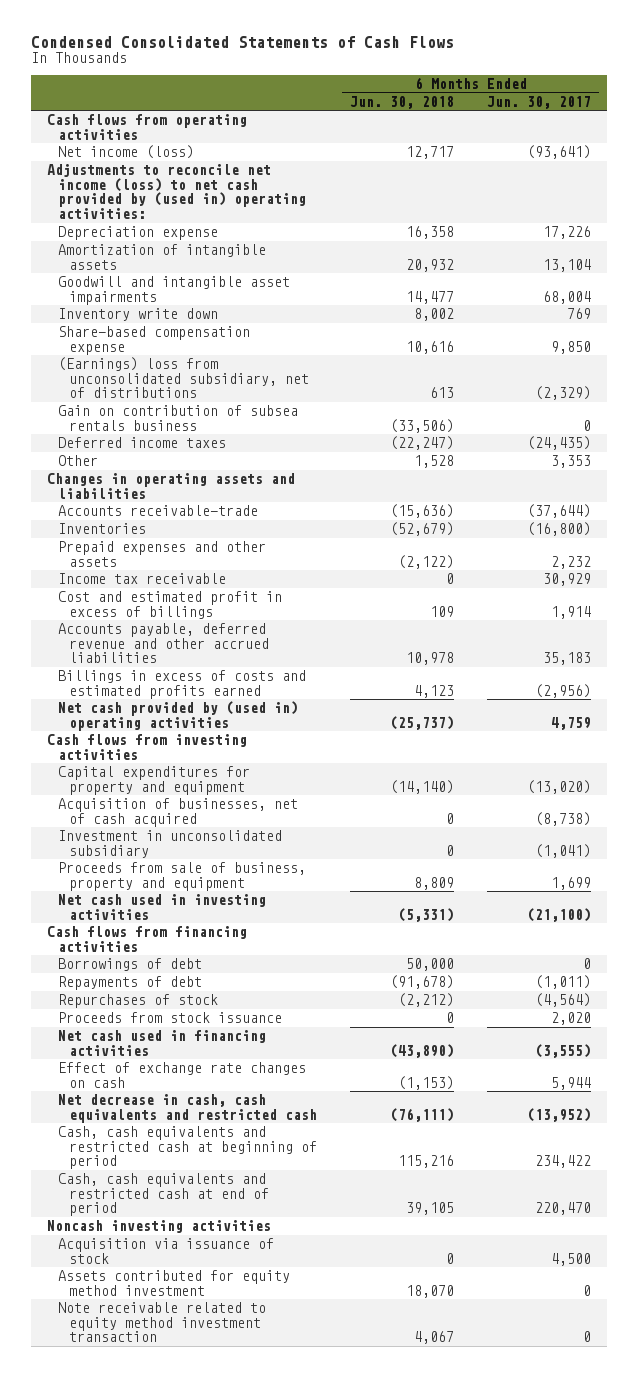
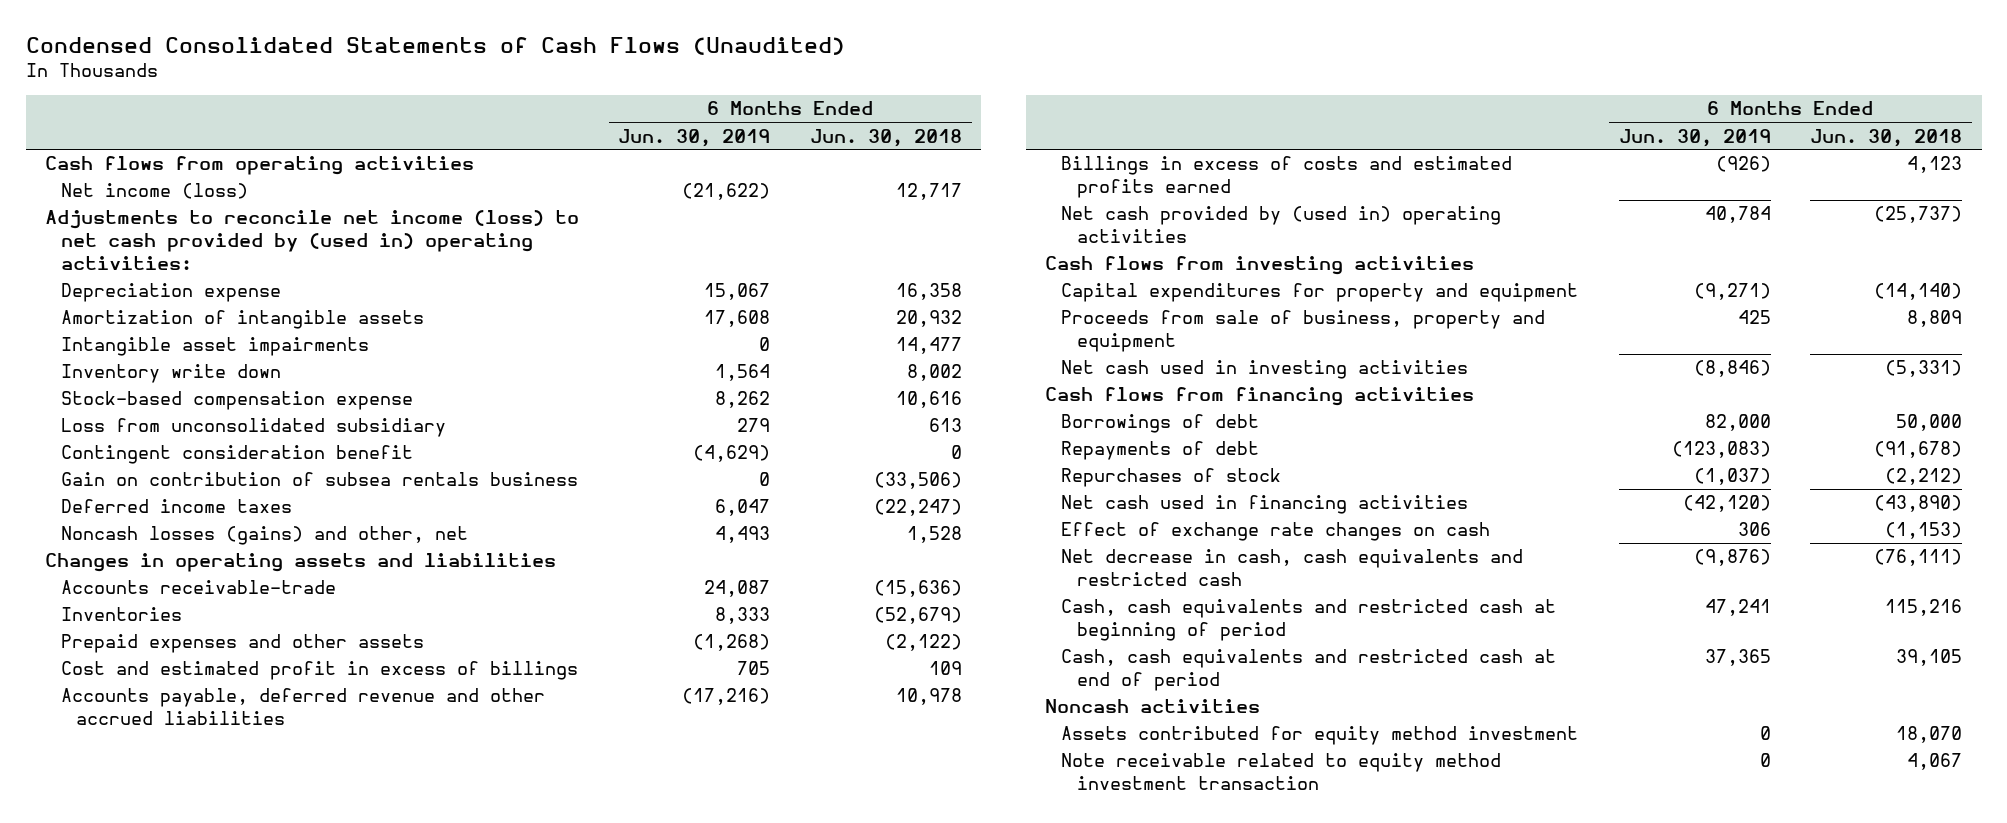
- Condensed Consolidated Statements of Cash Flows
+ Condensed Consolidated Statements of Cash Flows (Unaudited)
- | 6 Months Ended Jun. 30, 2018 | 6 Months Ended Jun. 30, 2017
+ | 6 Months Ended Jun. 30, 2019 | 6 Months Ended Jun. 30, 2018
- Goodwill and intangible asset impairments | 14,477 | 68,004
+ Intangible asset impairments | 0 | 14,477
- Share-based compensation expense | 10,616 | 9,850
- (Earnings) loss from unconsolidated subsidiary, net of distributions | 613 | (2,329)
+ Stock-based compensation expense | 8,262 | 10,616
+ Loss from unconsolidated subsidiary | 279 | 613
+ Contingent consideration benefit | (4,629) | 0
- Other | 1,528 | 3,353
+ Noncash losses (gains) and other, net | 4,493 | 1,528
- Income tax receivable | 0 | 30,929
- Acquisition of businesses, net of cash acquired | 0 | (8,738)
- Investment in unconsolidated subsidiary | 0 | (1,041)
- Proceeds from stock issuance | 0 | 2,020
- Noncash investing activities
- Acquisition via issuance of stock | 0 | 4,500
+ Noncash activities

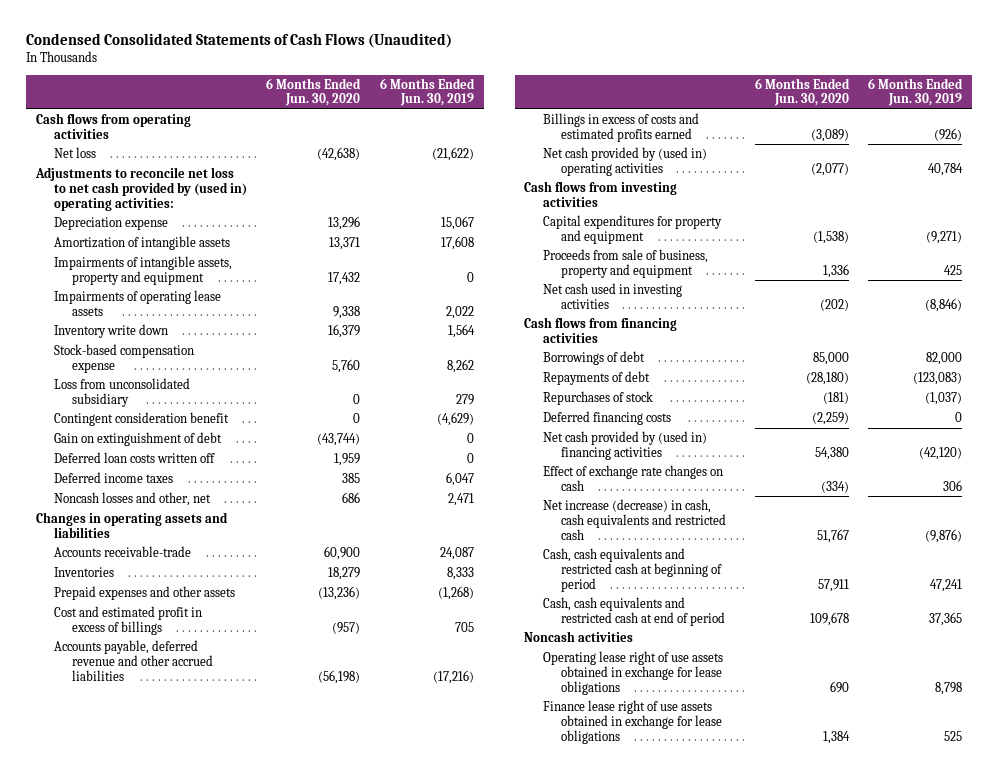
- | 6 Months Ended Jun. 30, 2019 | 6 Months Ended Jun. 30, 2018
+ | 6 Months Ended Jun. 30, 2020 | 6 Months Ended Jun. 30, 2019
- Net income (loss) | (21,622) | 12,717
- Adjustments to reconcile net income (loss) to net cash provided by (used in) operating activities:
+ Net loss | (42,638) | (21,622)
+ Adjustments to reconcile net loss to net cash provided by (used in) operating activities:
- Intangible asset impairments | 0 | 14,477
+ Impairments of intangible assets, property and equipment | 17,432 | 0
+ Impairments of operating lease assets | 9,338 | 2,022
- Gain on contribution of subsea rentals business | 0 | (33,506)
+ Gain on extinguishment of debt | (43,744) | 0
+ Deferred loan costs written off | 1,959 | 0
- Noncash losses (gains) and other, net | 4,493 | 1,528
+ Noncash losses and other, net | 686 | 2,471
- Net cash used in financing activities | (42,120) | (43,890)
+ Deferred financing costs | (2,259) | 0
+ Net cash provided by (used in) financing activities | 54,380 | (42,120)
- Net decrease in cash, cash equivalents and restricted cash | (9,876) | (76,111)
+ Net increase (decrease) in cash, cash equivalents and restricted cash | 51,767 | (9,876)
- Assets contributed for equity method investment | 0 | 18,070
- Note receivable related to equity method investment transaction | 0 | 4,067
+ Operating lease right of use assets obtained in exchange for lease obligations | 690 | 8,798
+ Finance lease right of use assets obtained in exchange for lease obligations | 1,384 | 525

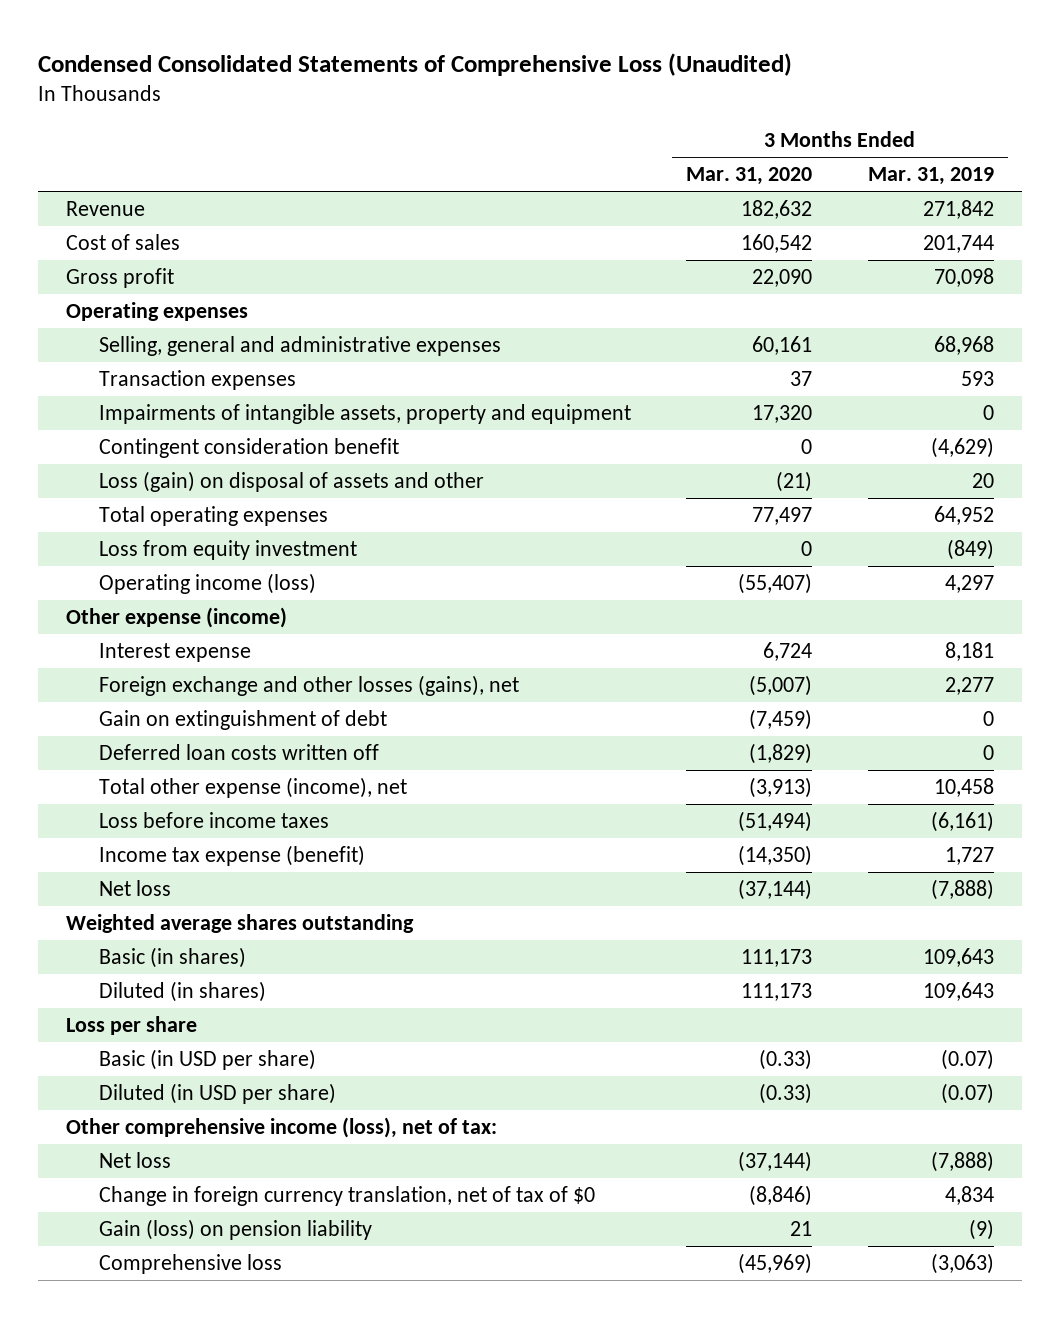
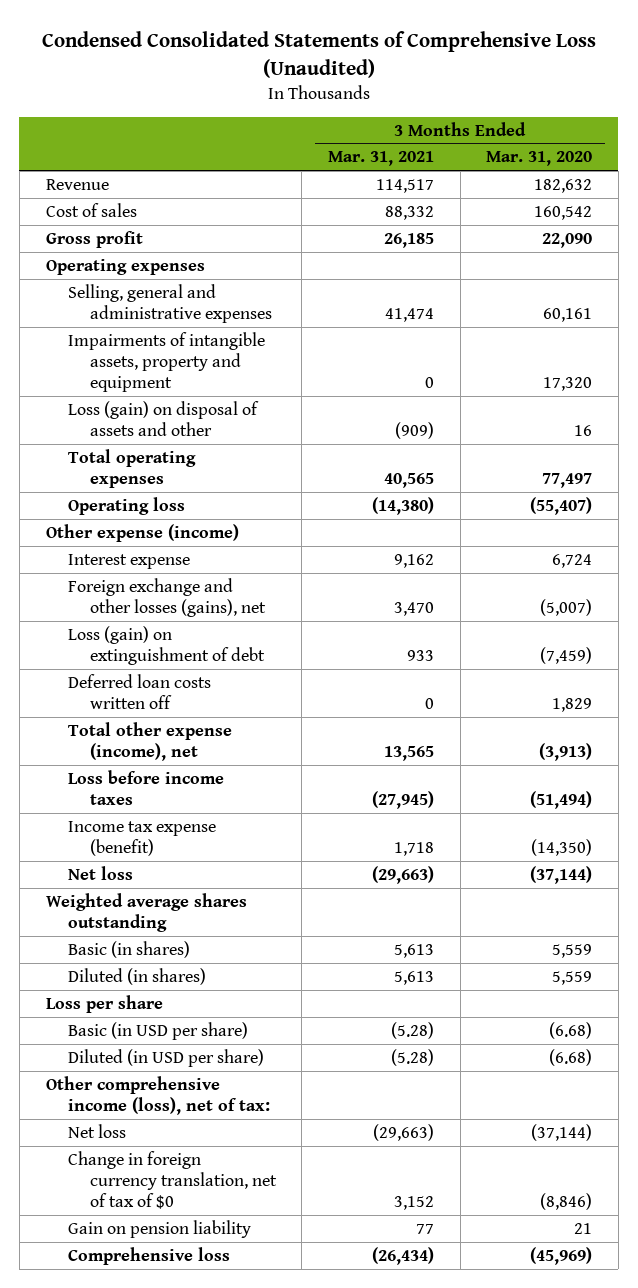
- | 3 Months Ended Mar. 31, 2020 | 3 Months Ended Mar. 31, 2019
+ | 3 Months Ended Mar. 31, 2021 | 3 Months Ended Mar. 31, 2020
- Transaction expenses | 37 | 593
- Contingent consideration benefit | 0 | (4,629)
- Loss (gain) on disposal of assets and other | (21) | 20
+ Loss (gain) on disposal of assets and other | (909) | 16
- Loss from equity investment | 0 | (849)
- Operating income (loss) | (55,407) | 4,297
+ Operating loss | (14,380) | (55,407)
- Gain on extinguishment of debt | (7,459) | 0
- Deferred loan costs written off | (1,829) | 0
+ Loss (gain) on extinguishment of debt | 933 | (7,459)
+ Deferred loan costs written off | 0 | 1,829
- Basic (in shares) | 111,173 | 109,643
- Diluted (in shares) | 111,173 | 109,643
+ Basic (in shares) | 5,613 | 5,559
+ Diluted (in shares) | 5,613 | 5,559
- Basic (in USD per share) | (0.33) | (0.07)
- Diluted (in USD per share) | (0.33) | (0.07)
+ Basic (in USD per share) | (5.28) | (6.68)
+ Diluted (in USD per share) | (5.28) | (6.68)
- Gain (loss) on pension liability | 21 | (9)
+ Gain on pension liability | 77 | 21

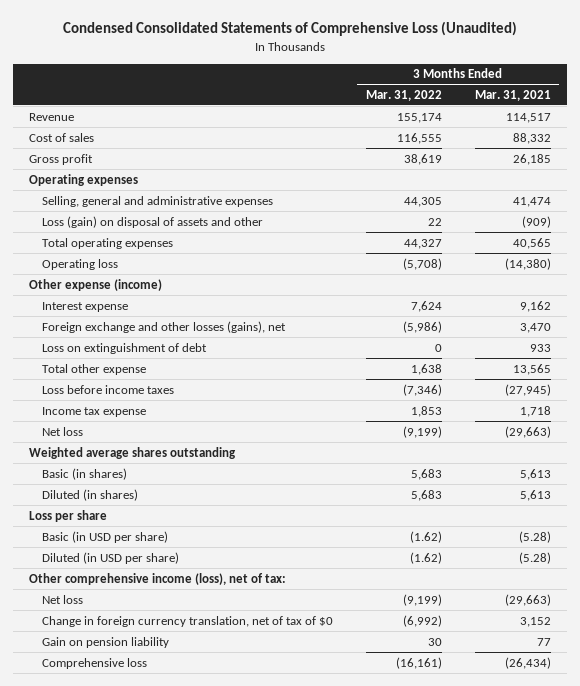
- | 3 Months Ended Mar. 31, 2021 | 3 Months Ended Mar. 31, 2020
+ | 3 Months Ended Mar. 31, 2022 | 3 Months Ended Mar. 31, 2021
- Impairments of intangible assets, property and equipment | 0 | 17,320
- Loss (gain) on extinguishment of debt | 933 | (7,459)
- Deferred loan costs written off | 0 | 1,829
- Total other expense (income), net | 13,565 | (3,913)
+ Loss on extinguishment of debt | 0 | 933
+ Total other expense | 1,638 | 13,565
- Income tax expense (benefit) | 1,718 | (14,350)
+ Income tax expense | 1,853 | 1,718

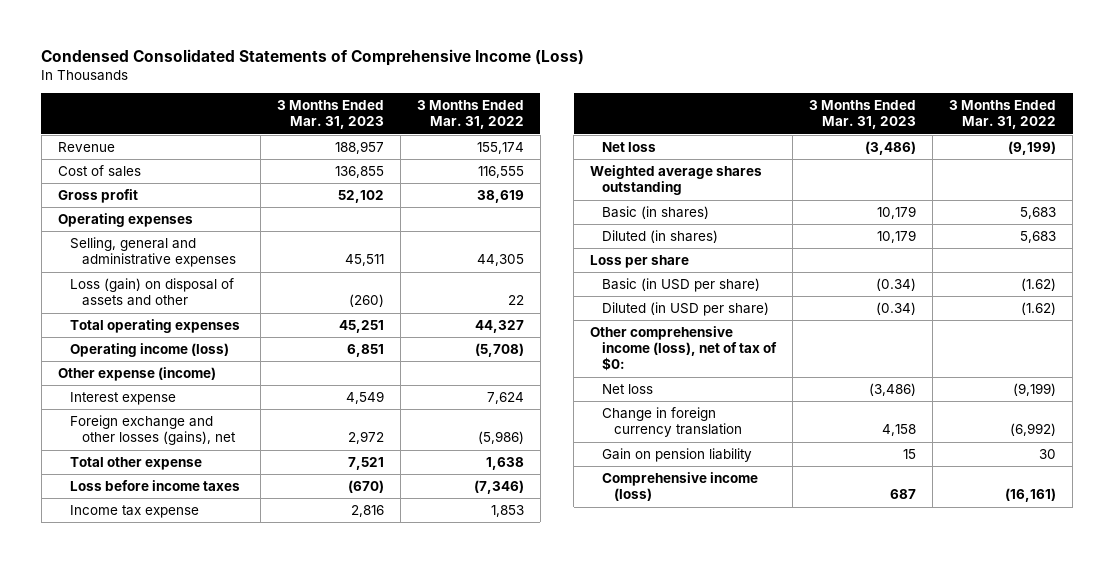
- Condensed Consolidated Statements of Comprehensive Loss (Unaudited)
+ Condensed Consolidated Statements of Comprehensive Income (Loss)
- | 3 Months Ended Mar. 31, 2022 | 3 Months Ended Mar. 31, 2021
+ | 3 Months Ended Mar. 31, 2023 | 3 Months Ended Mar. 31, 2022
- Operating loss | (5,708) | (14,380)
+ Operating income (loss) | 6,851 | (5,708)
- Loss on extinguishment of debt | 0 | 933
- Other comprehensive income (loss), net of tax:
+ Other comprehensive income (loss), net of tax of $0:
- Change in foreign currency translation, net of tax of $0 | (6,992) | 3,152
+ Change in foreign currency translation | 4,158 | (6,992)
- Comprehensive loss | (16,161) | (26,434)
+ Comprehensive income (loss) | 687 | (16,161)

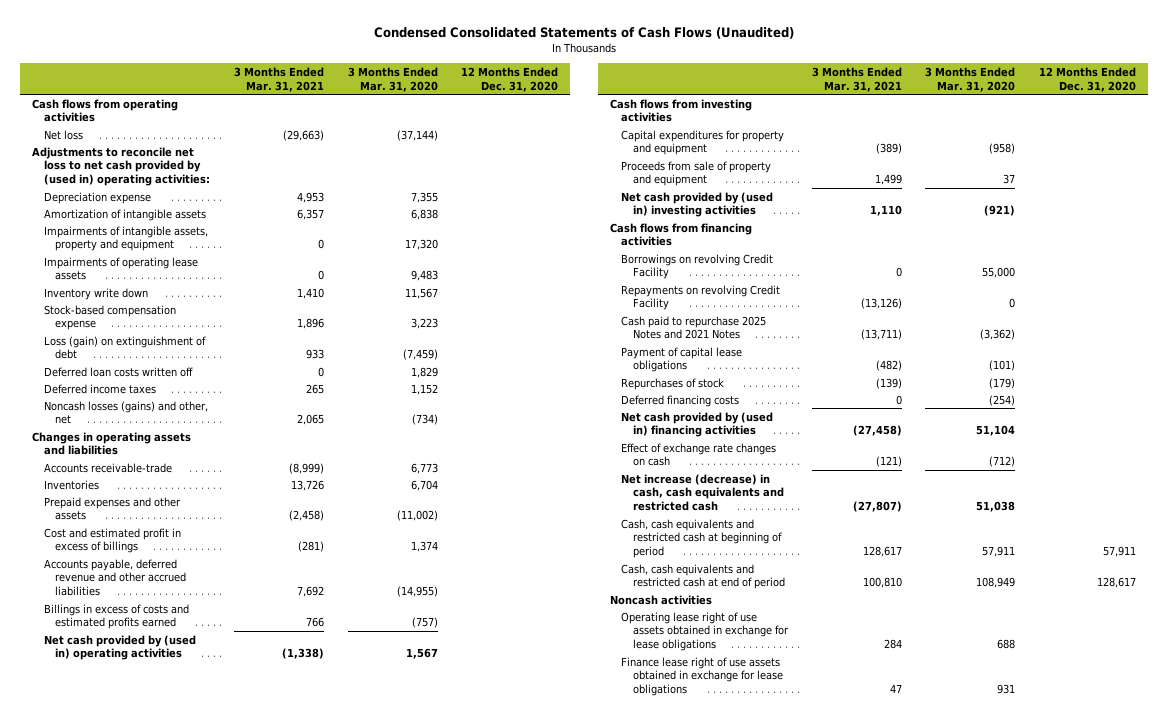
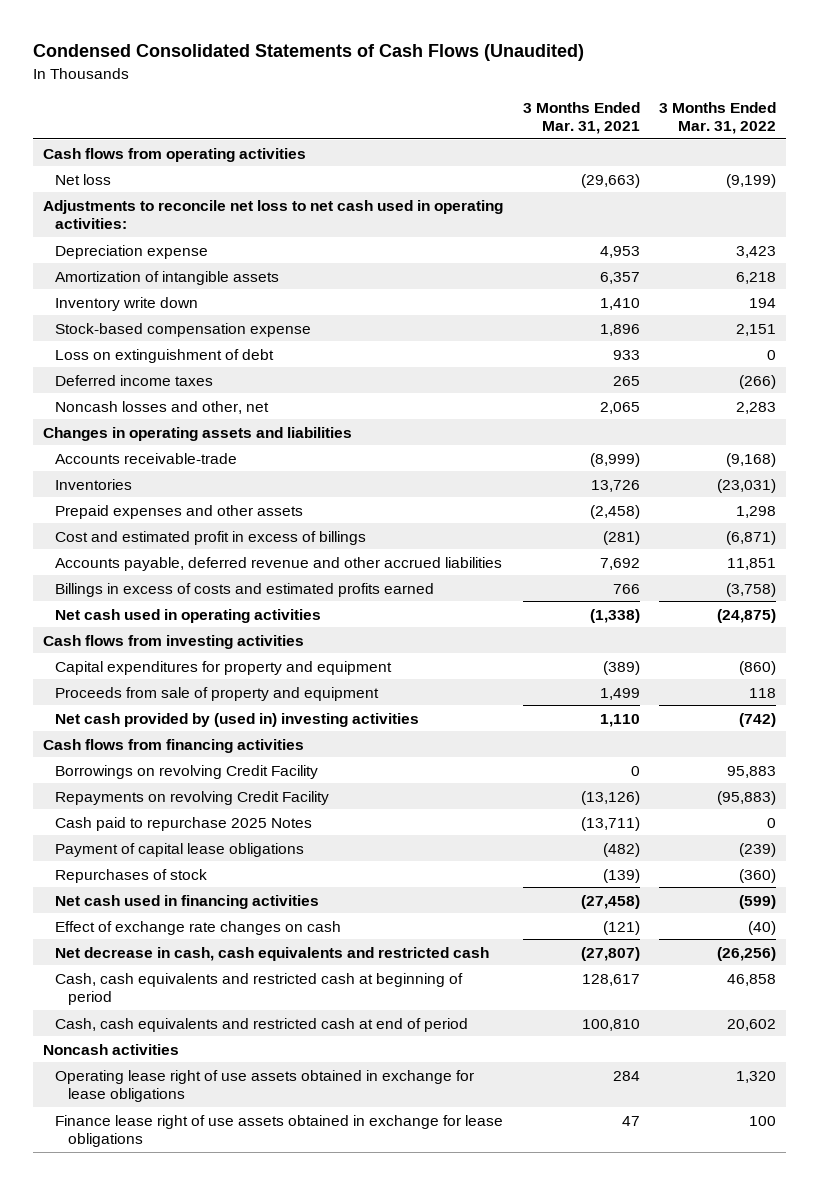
- | 3 Months Ended Mar. 31, 2021 | 3 Months Ended Mar. 31, 2020 | 12 Months Ended Dec. 31, 2020
+ | 3 Months Ended Mar. 31, 2021 | 3 Months Ended Mar. 31, 2022
- Adjustments to reconcile net loss to net cash provided by (used in) operating activities:
+ Adjustments to reconcile net loss to net cash used in operating activities:
- Impairments of intangible assets, property and equipment | 0 | 17,320 |
- Impairments of operating lease assets | 0 | 9,483 |
- Loss (gain) on extinguishment of debt | 933 | (7,459) |
- Deferred loan costs written off | 0 | 1,829 |
+ Loss on extinguishment of debt | 933 | 0
- Noncash losses (gains) and other, net | 2,065 | (734) |
+ Noncash losses and other, net | 2,065 | 2,283
- Net cash provided by (used in) operating activities | (1,338) | 1,567 |
+ Net cash used in operating activities | (1,338) | (24,875)
- Cash paid to repurchase 2025 Notes and 2021 Notes | (13,711) | (3,362) |
+ Cash paid to repurchase 2025 Notes | (13,711) | 0
- Deferred financing costs | 0 | (254) |
- Net cash provided by (used in) financing activities | (27,458) | 51,104 |
+ Net cash used in financing activities | (27,458) | (599)
- Net increase (decrease) in cash, cash equivalents and restricted cash | (27,807) | 51,038 |
+ Net decrease in cash, cash equivalents and restricted cash | (27,807) | (26,256)

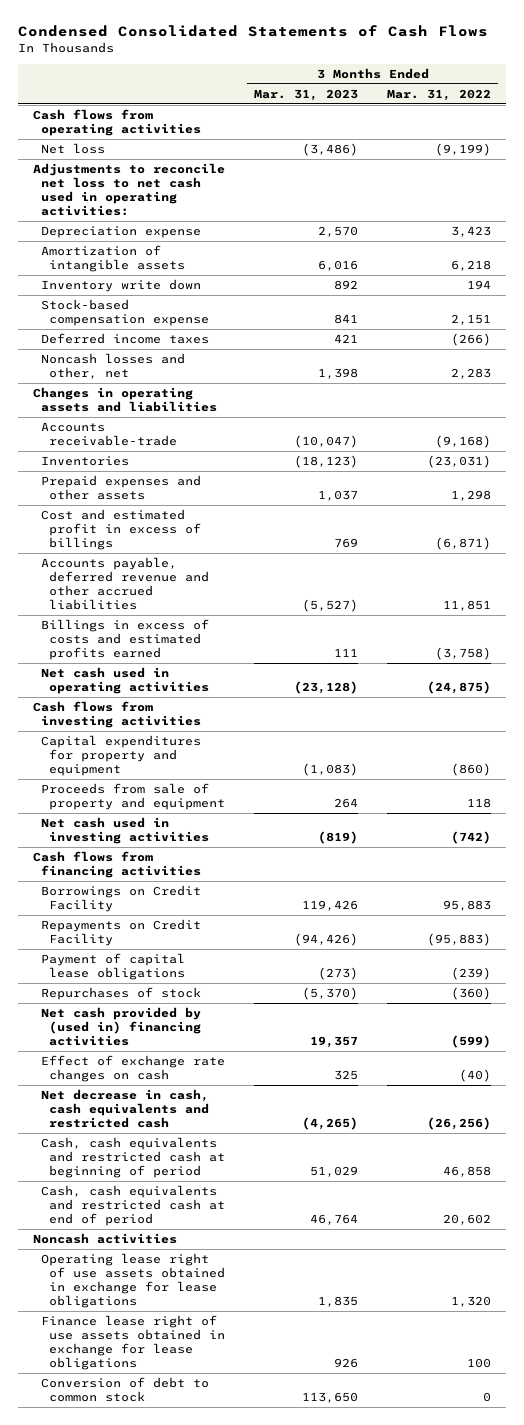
- Condensed Consolidated Statements of Cash Flows (Unaudited)
+ Condensed Consolidated Statements of Cash Flows
- | 3 Months Ended Mar. 31, 2021 | 3 Months Ended Mar. 31, 2022
+ | 3 Months Ended Mar. 31, 2023 | 3 Months Ended Mar. 31, 2022
- Loss on extinguishment of debt | 933 | 0
- Net cash provided by (used in) investing activities | 1,110 | (742)
+ Net cash used in investing activities | (819) | (742)
- Borrowings on revolving Credit Facility | 0 | 95,883
- Repayments on revolving Credit Facility | (13,126) | (95,883)
- Cash paid to repurchase 2025 Notes | (13,711) | 0
+ Borrowings on Credit Facility | 119,426 | 95,883
+ Repayments on Credit Facility | (94,426) | (95,883)
- Net cash used in financing activities | (27,458) | (599)
+ Net cash provided by (used in) financing activities | 19,357 | (599)
+ Conversion of debt to common stock | 113,650 | 0

